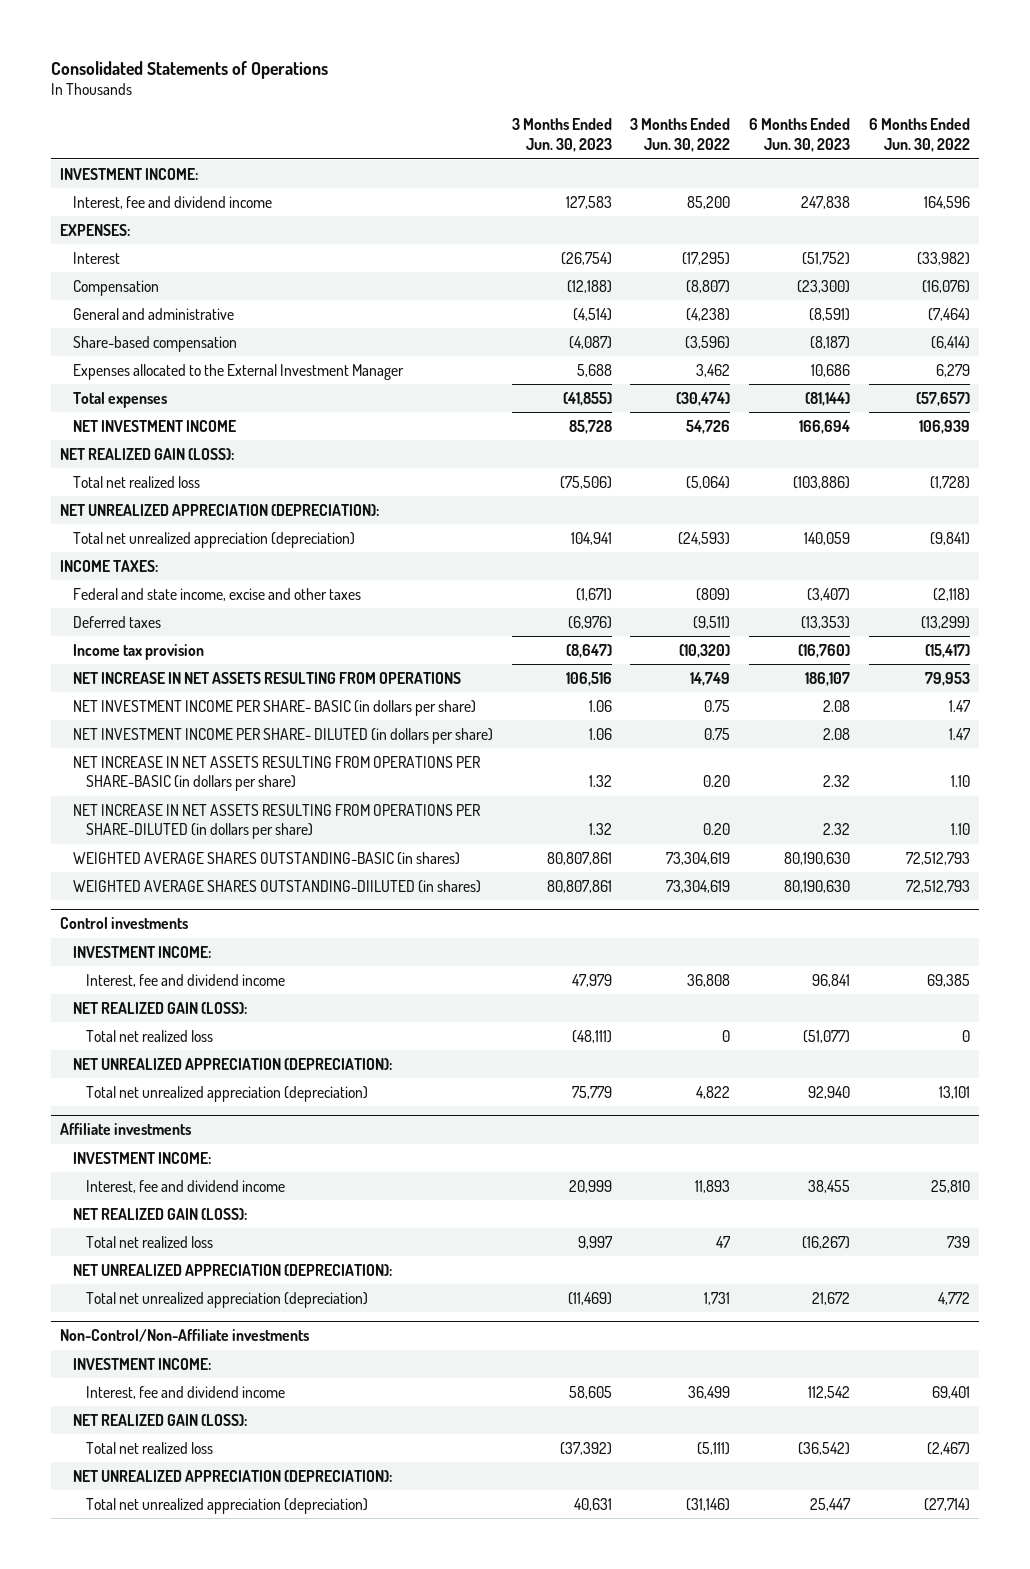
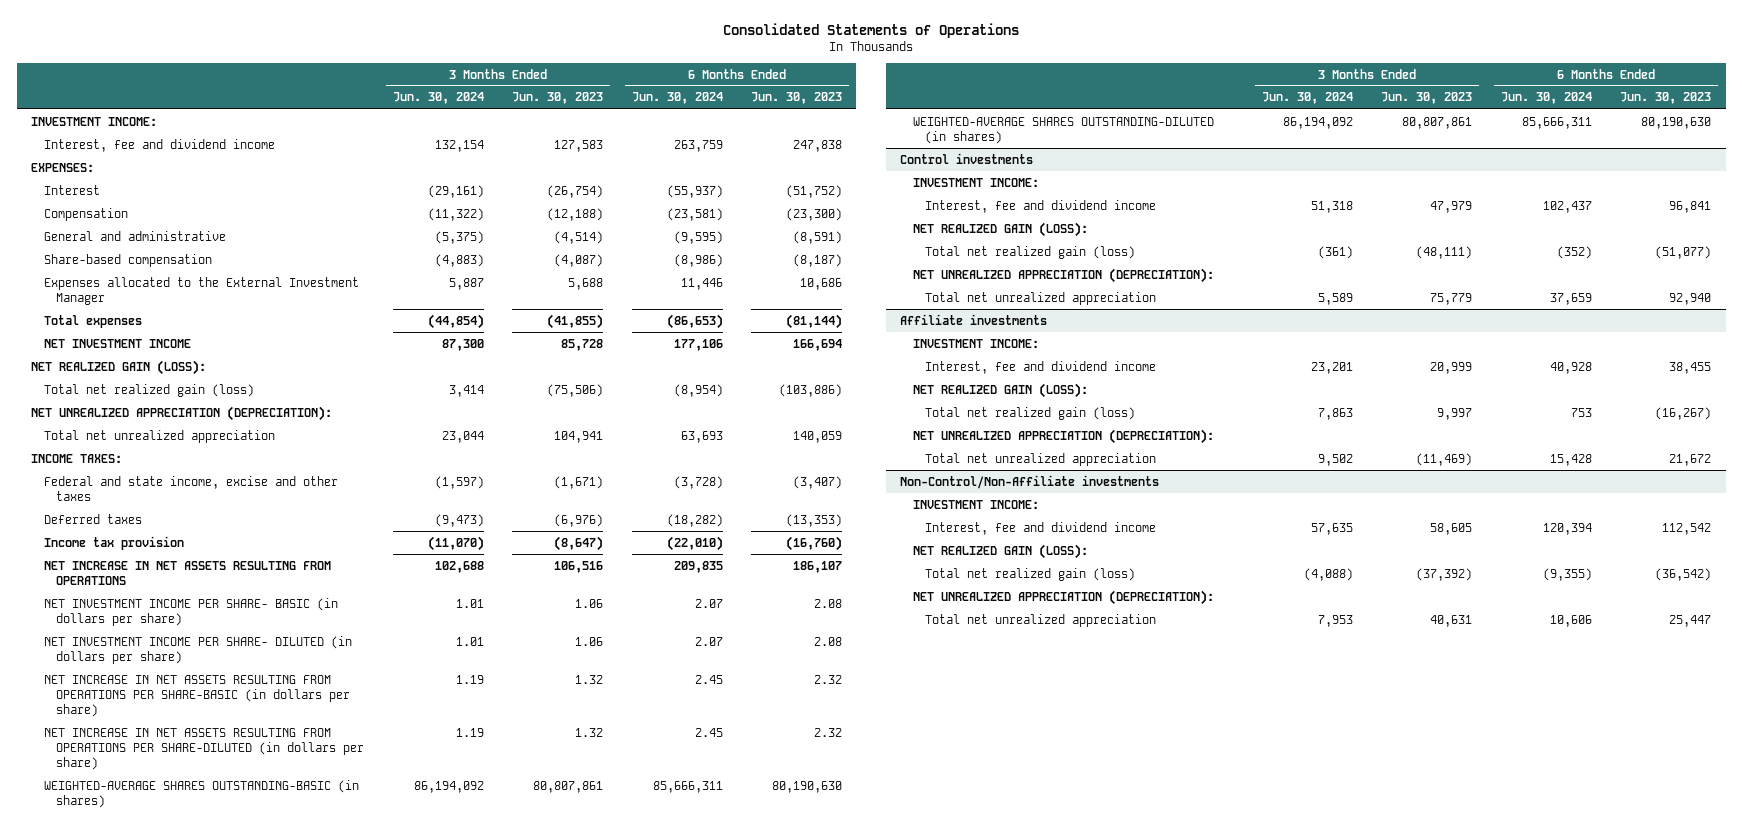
- | 3 Months Ended Jun. 30, 2023 | 3 Months Ended Jun. 30, 2022 | 6 Months Ended Jun. 30, 2023 | 6 Months Ended Jun. 30, 2022
+ | 3 Months Ended Jun. 30, 2024 | 3 Months Ended Jun. 30, 2023 | 6 Months Ended Jun. 30, 2024 | 6 Months Ended Jun. 30, 2023
- Total net realized loss | (75,506) | (5,064) | (103,886) | (1,728)
+ Total net realized gain (loss) | 3,414 | (75,506) | (8,954) | (103,886)
- Total net unrealized appreciation (depreciation) | 104,941 | (24,593) | 140,059 | (9,841)
+ Total net unrealized appreciation | 23,044 | 104,941 | 63,693 | 140,059
- WEIGHTED AVERAGE SHARES OUTSTANDING-BASIC (in shares) | 80,807,861 | 73,304,619 | 80,190,630 | 72,512,793
- WEIGHTED AVERAGE SHARES OUTSTANDING-DIILUTED (in shares) | 80,807,861 | 73,304,619 | 80,190,630 | 72,512,793
+ WEIGHTED-AVERAGE SHARES OUTSTANDING-BASIC (in shares) | 86,194,092 | 80,807,861 | 85,666,311 | 80,190,630
+ WEIGHTED-AVERAGE SHARES OUTSTANDING-DILUTED (in shares) | 86,194,092 | 80,807,861 | 85,666,311 | 80,190,630
@ Control investments
- Total net realized loss | (48,111) | 0 | (51,077) | 0
+ Total net realized gain (loss) | (361) | (48,111) | (352) | (51,077)
- Total net unrealized appreciation (depreciation) | 75,779 | 4,822 | 92,940 | 13,101
+ Total net unrealized appreciation | 5,589 | 75,779 | 37,659 | 92,940
@ Affiliate investments
- Total net realized loss | 9,997 | 47 | (16,267) | 739
+ Total net realized gain (loss) | 7,863 | 9,997 | 753 | (16,267)
- Total net unrealized appreciation (depreciation) | (11,469) | 1,731 | 21,672 | 4,772
+ Total net unrealized appreciation | 9,502 | (11,469) | 15,428 | 21,672
@ Non-Control/Non-Affiliate investments
- Total net realized loss | (37,392) | (5,111) | (36,542) | (2,467)
+ Total net realized gain (loss) | (4,088) | (37,392) | (9,355) | (36,542)
- Total net unrealized appreciation (depreciation) | 40,631 | (31,146) | 25,447 | (27,714)
+ Total net unrealized appreciation | 7,953 | 40,631 | 10,606 | 25,447

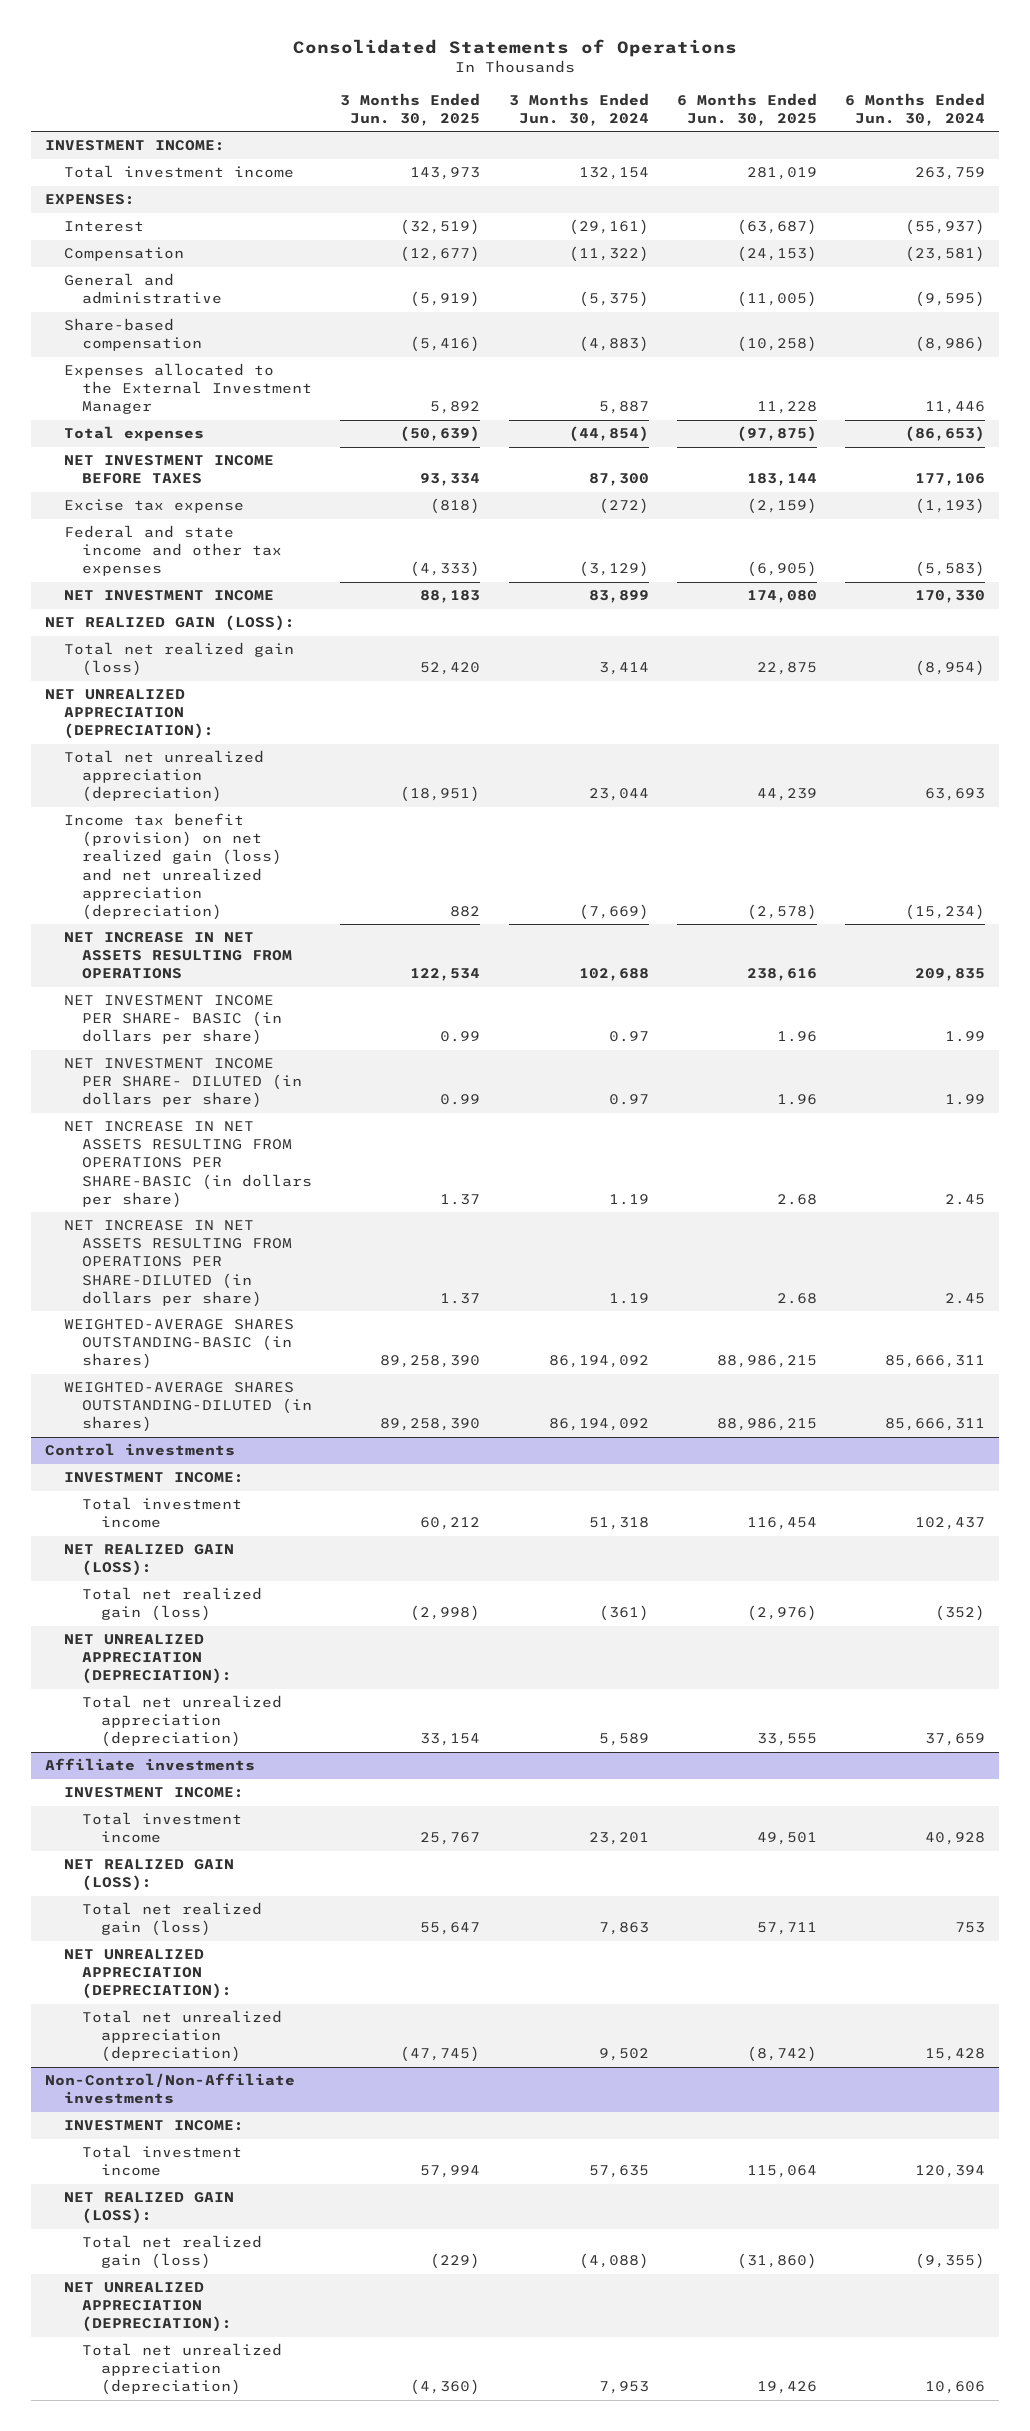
- | 3 Months Ended Jun. 30, 2024 | 3 Months Ended Jun. 30, 2023 | 6 Months Ended Jun. 30, 2024 | 6 Months Ended Jun. 30, 2023
+ | 3 Months Ended Jun. 30, 2025 | 3 Months Ended Jun. 30, 2024 | 6 Months Ended Jun. 30, 2025 | 6 Months Ended Jun. 30, 2024
- Interest, fee and dividend income | 132,154 | 127,583 | 263,759 | 247,838
+ Total investment income | 143,973 | 132,154 | 281,019 | 263,759
- NET INVESTMENT INCOME | 87,300 | 85,728 | 177,106 | 166,694
+ NET INVESTMENT INCOME BEFORE TAXES | 93,334 | 87,300 | 183,144 | 177,106
+ Excise tax expense | (818) | (272) | (2,159) | (1,193)
+ Federal and state income and other tax expenses | (4,333) | (3,129) | (6,905) | (5,583)
+ NET INVESTMENT INCOME | 88,183 | 83,899 | 174,080 | 170,330
- Total net unrealized appreciation | 23,044 | 104,941 | 63,693 | 140,059
- INCOME TAXES:
- Federal and state income, excise and other taxes | (1,597) | (1,671) | (3,728) | (3,407)
- Deferred taxes | (9,473) | (6,976) | (18,282) | (13,353)
- Income tax provision | (11,070) | (8,647) | (22,010) | (16,760)
+ Total net unrealized appreciation (depreciation) | (18,951) | 23,044 | 44,239 | 63,693
+ Income tax benefit (provision) on net realized gain (loss) and net unrealized appreciation (depreciation) | 882 | (7,669) | (2,578) | (15,234)
- NET INVESTMENT INCOME PER SHARE- BASIC (in dollars per share) | 1.01 | 1.06 | 2.07 | 2.08
- NET INVESTMENT INCOME PER SHARE- DILUTED (in dollars per share) | 1.01 | 1.06 | 2.07 | 2.08
+ NET INVESTMENT INCOME PER SHARE- BASIC (in dollars per share) | 0.99 | 0.97 | 1.96 | 1.99
+ NET INVESTMENT INCOME PER SHARE- DILUTED (in dollars per share) | 0.99 | 0.97 | 1.96 | 1.99
@ Control investments
- Interest, fee and dividend income | 51,318 | 47,979 | 102,437 | 96,841
+ Total investment income | 60,212 | 51,318 | 116,454 | 102,437
- Total net unrealized appreciation | 5,589 | 75,779 | 37,659 | 92,940
+ Total net unrealized appreciation (depreciation) | 33,154 | 5,589 | 33,555 | 37,659
@ Affiliate investments
- Interest, fee and dividend income | 23,201 | 20,999 | 40,928 | 38,455
+ Total investment income | 25,767 | 23,201 | 49,501 | 40,928
- Total net unrealized appreciation | 9,502 | (11,469) | 15,428 | 21,672
+ Total net unrealized appreciation (depreciation) | (47,745) | 9,502 | (8,742) | 15,428
@ Non-Control/Non-Affiliate investments
- Interest, fee and dividend income | 57,635 | 58,605 | 120,394 | 112,542
+ Total investment income | 57,994 | 57,635 | 115,064 | 120,394
- Total net unrealized appreciation | 7,953 | 40,631 | 10,606 | 25,447
+ Total net unrealized appreciation (depreciation) | (4,360) | 7,953 | 19,426 | 10,606

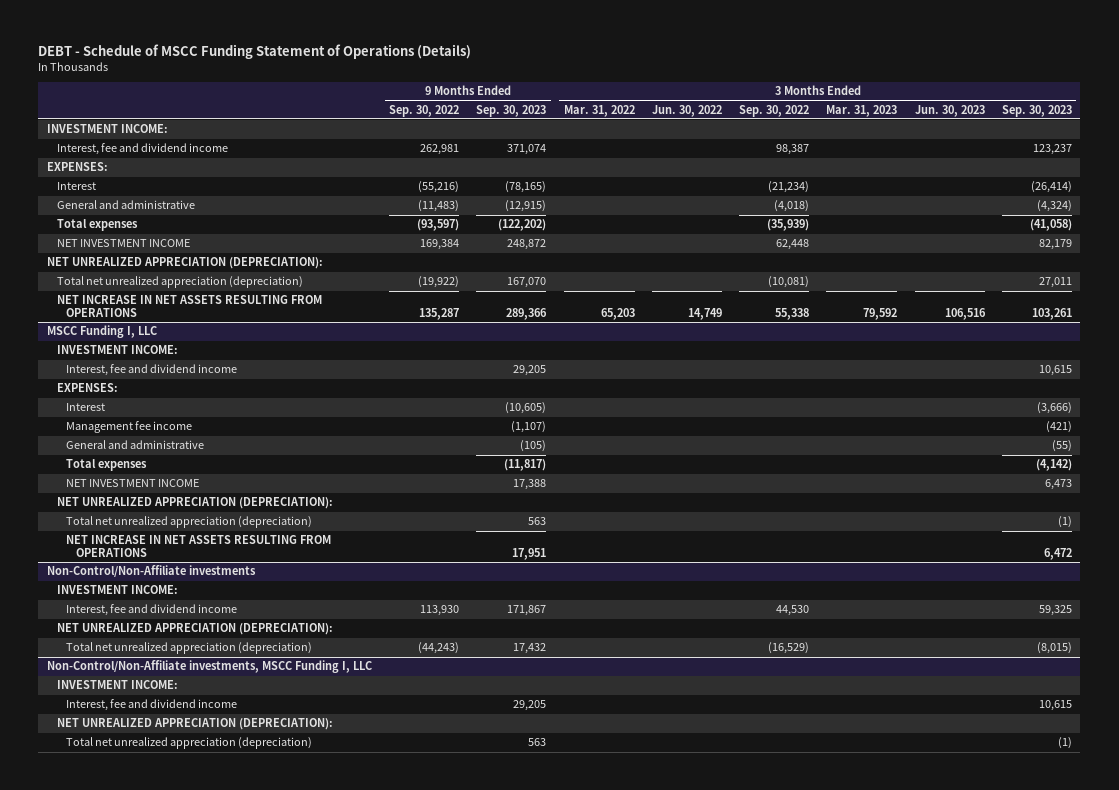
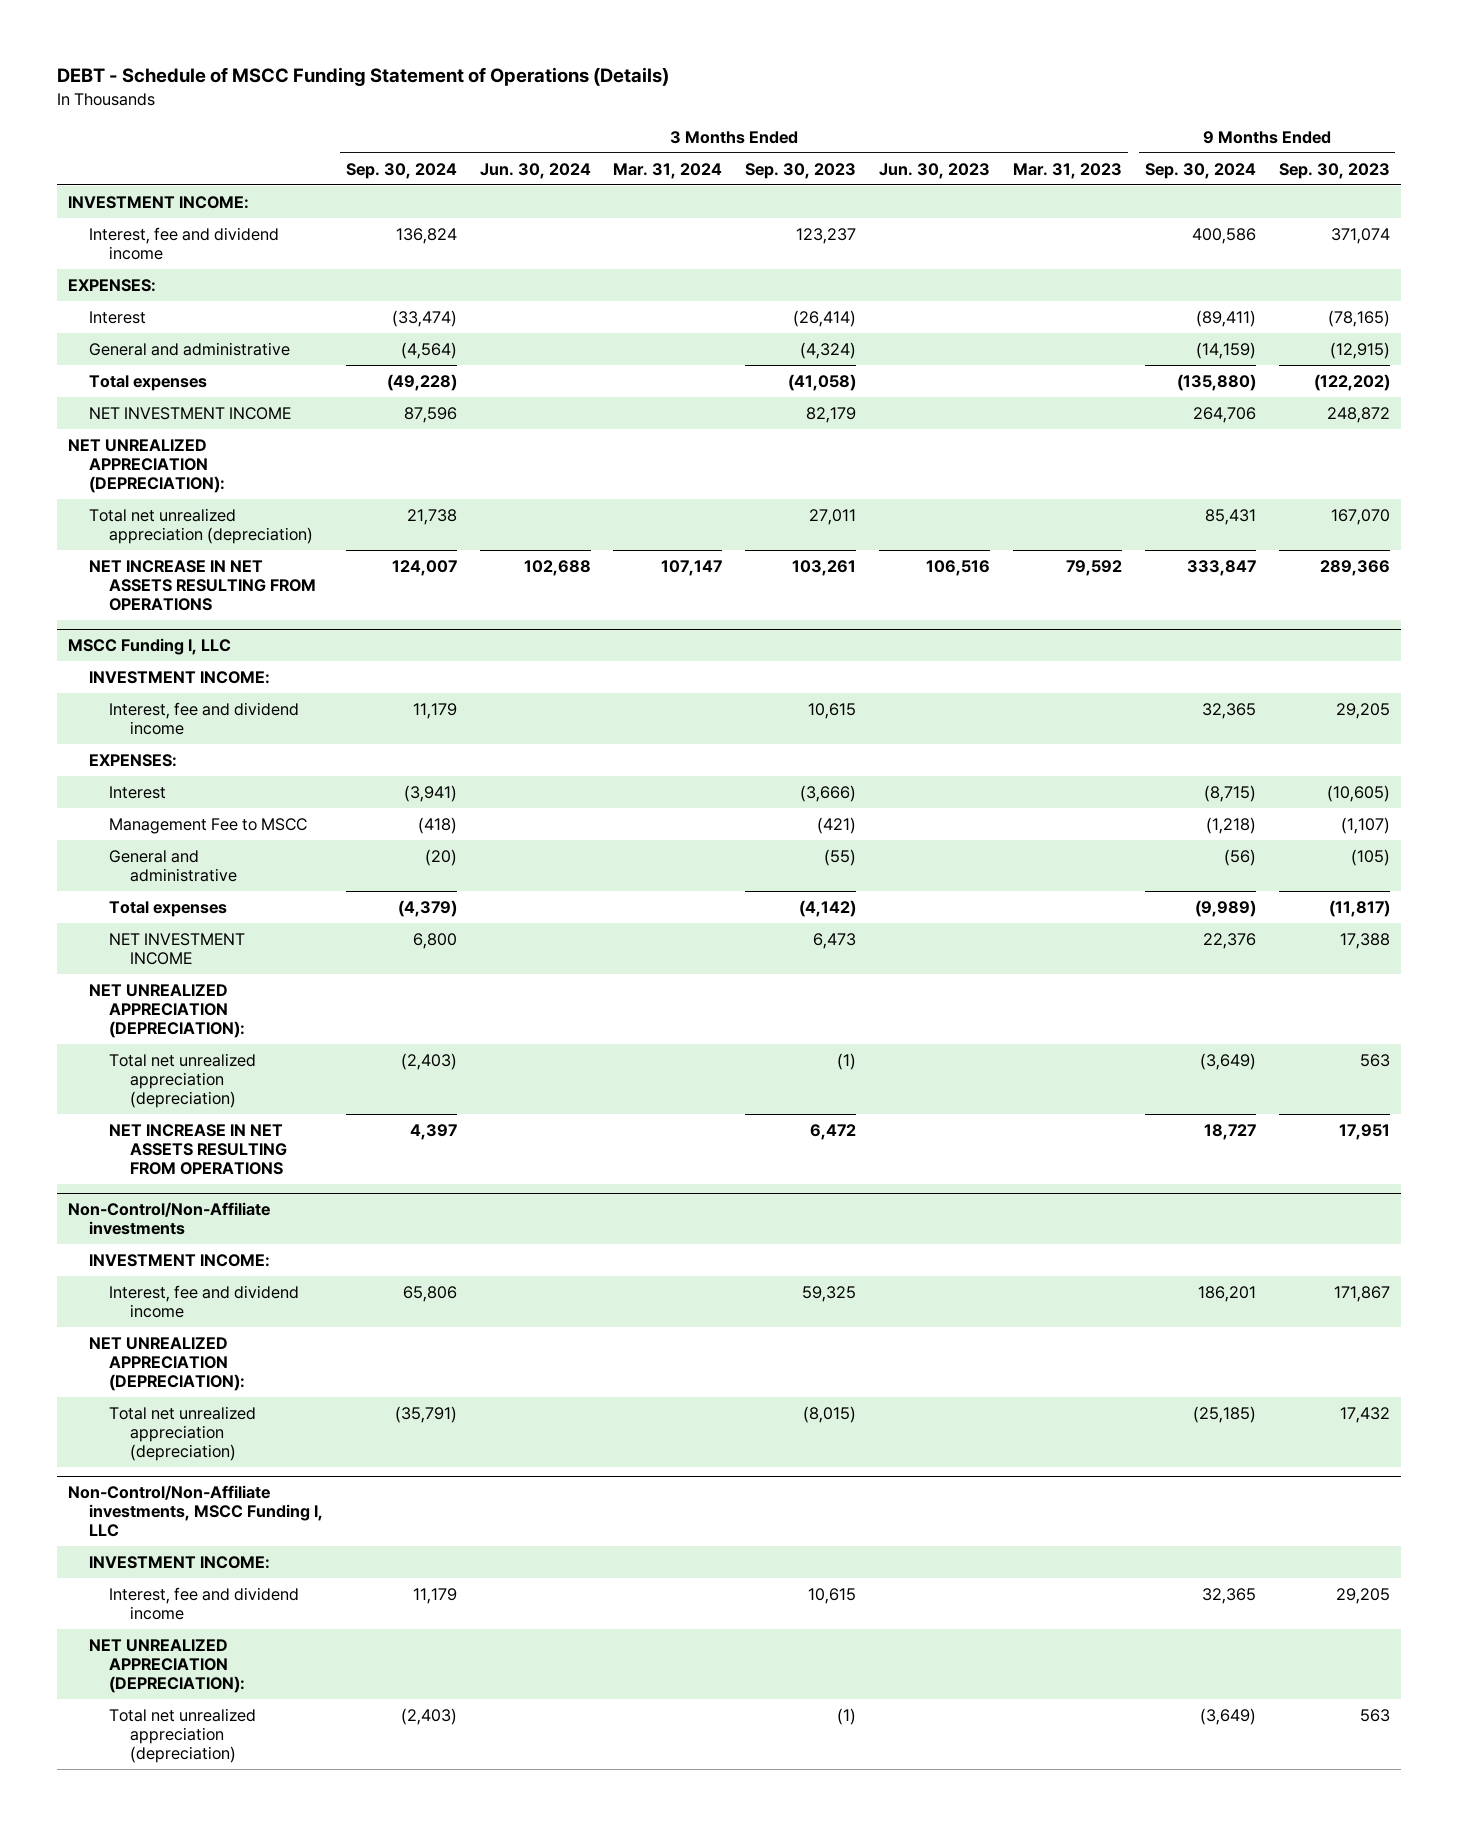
- | 9 Months Ended Sep. 30, 2022 | 9 Months Ended Sep. 30, 2023 | 3 Months Ended Mar. 31, 2022 | 3 Months Ended Jun. 30, 2022 | 3 Months Ended Sep. 30, 2022 | 3 Months Ended Mar. 31, 2023 | 3 Months Ended Jun. 30, 2023 | 3 Months Ended Sep. 30, 2023
+ | 3 Months Ended Sep. 30, 2024 | 3 Months Ended Jun. 30, 2024 | 3 Months Ended Mar. 31, 2024 | 3 Months Ended Sep. 30, 2023 | 3 Months Ended Jun. 30, 2023 | 3 Months Ended Mar. 31, 2023 | 9 Months Ended Sep. 30, 2024 | 9 Months Ended Sep. 30, 2023
@ MSCC Funding I, LLC
- Management fee income | | (1,107) | | | | | | (421)
+ Management Fee to MSCC | (418) | | | (421) | | | (1,218) | (1,107)

